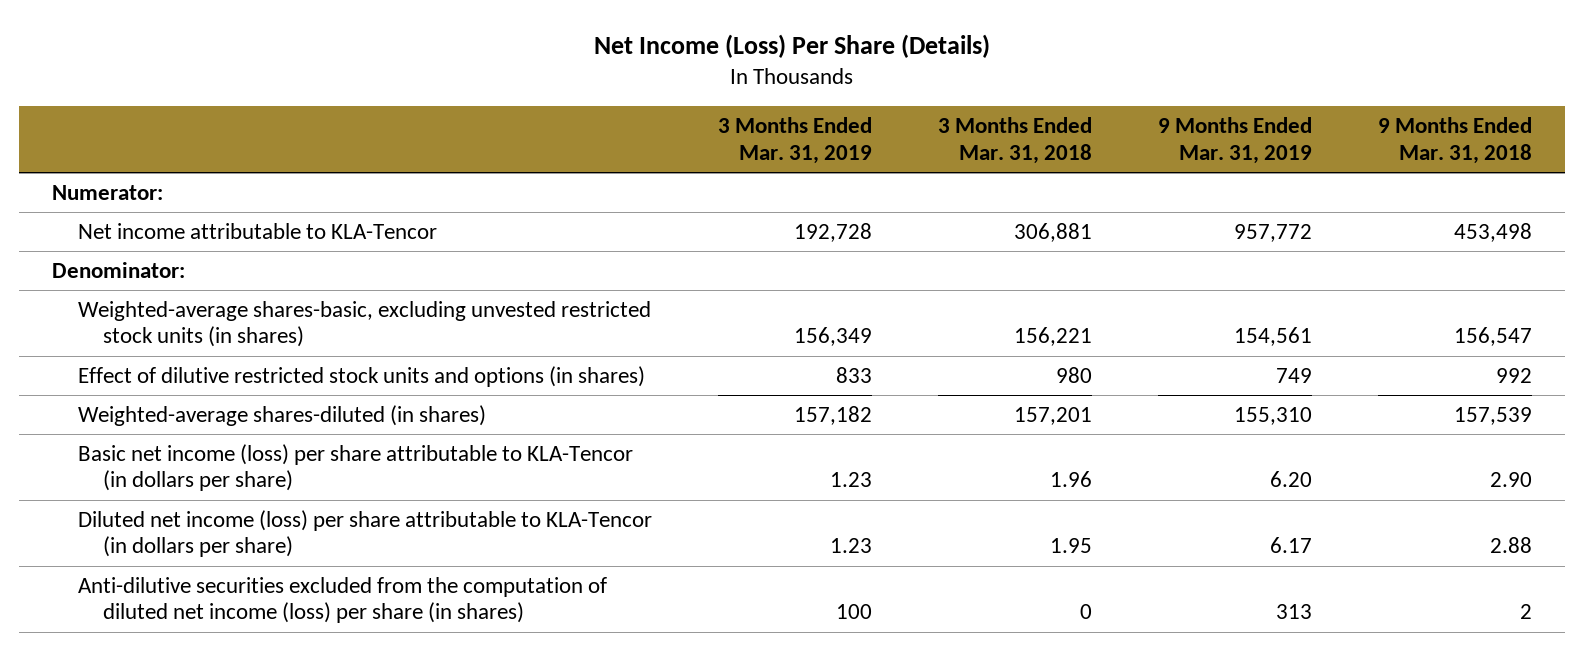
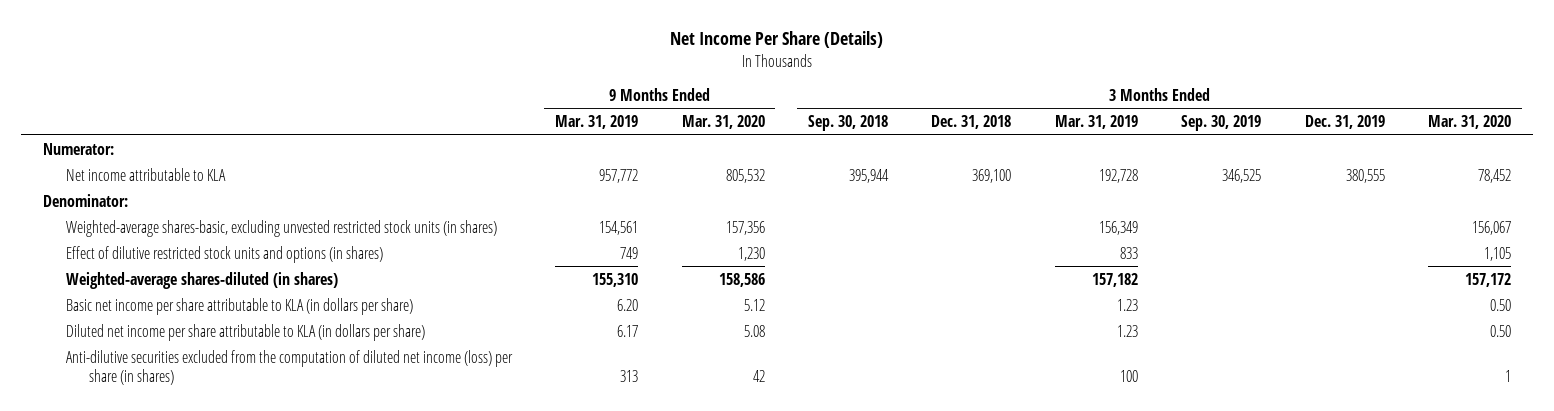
- Net Income (Loss) Per Share (Details)
+ Net Income Per Share (Details)
- | 3 Months Ended Mar. 31, 2019 | 3 Months Ended Mar. 31, 2018 | 9 Months Ended Mar. 31, 2019 | 9 Months Ended Mar. 31, 2018
+ | 9 Months Ended Mar. 31, 2019 | 9 Months Ended Mar. 31, 2020 | 3 Months Ended Sep. 30, 2018 | 3 Months Ended Dec. 31, 2018 | 3 Months Ended Mar. 31, 2019 | 3 Months Ended Sep. 30, 2019 | 3 Months Ended Dec. 31, 2019 | 3 Months Ended Mar. 31, 2020
- Net income attributable to KLA-Tencor | 192,728 | 306,881 | 957,772 | 453,498
+ Net income attributable to KLA | 957,772 | 805,532 | 395,944 | 369,100 | 192,728 | 346,525 | 380,555 | 78,452
- Basic net income (loss) per share attributable to KLA-Tencor (in dollars per share) | 1.23 | 1.96 | 6.20 | 2.90
- Diluted net income (loss) per share attributable to KLA-Tencor (in dollars per share) | 1.23 | 1.95 | 6.17 | 2.88
+ Basic net income per share attributable to KLA (in dollars per share) | 6.20 | 5.12 | | | 1.23 | | | 0.50
+ Diluted net income per share attributable to KLA (in dollars per share) | 6.17 | 5.08 | | | 1.23 | | | 0.50

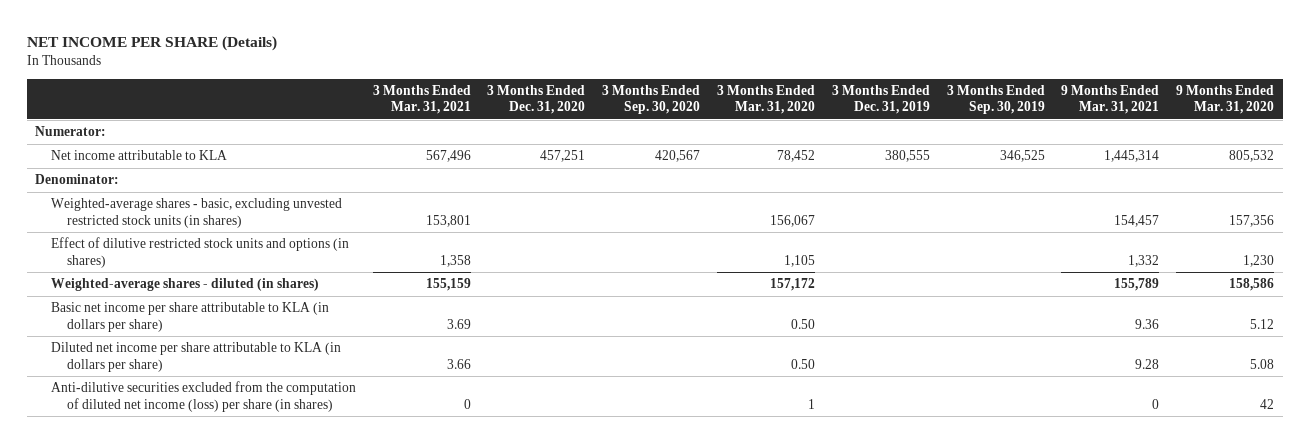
- Net Income Per Share (Details)
+ NET INCOME PER SHARE (Details)
- | 9 Months Ended Mar. 31, 2019 | 9 Months Ended Mar. 31, 2020 | 3 Months Ended Sep. 30, 2018 | 3 Months Ended Dec. 31, 2018 | 3 Months Ended Mar. 31, 2019 | 3 Months Ended Sep. 30, 2019 | 3 Months Ended Dec. 31, 2019 | 3 Months Ended Mar. 31, 2020
+ | 3 Months Ended Mar. 31, 2021 | 3 Months Ended Dec. 31, 2020 | 3 Months Ended Sep. 30, 2020 | 3 Months Ended Mar. 31, 2020 | 3 Months Ended Dec. 31, 2019 | 3 Months Ended Sep. 30, 2019 | 9 Months Ended Mar. 31, 2021 | 9 Months Ended Mar. 31, 2020
- Weighted-average shares-basic, excluding unvested restricted stock units (in shares) | 154,561 | 157,356 | | | 156,349 | | | 156,067
+ Weighted-average shares - basic, excluding unvested restricted stock units (in shares) | 153,801 | | | 156,067 | | | 154,457 | 157,356
- Weighted-average shares-diluted (in shares) | 155,310 | 158,586 | | | 157,182 | | | 157,172
+ Weighted-average shares - diluted (in shares) | 155,159 | | | 157,172 | | | 155,789 | 158,586

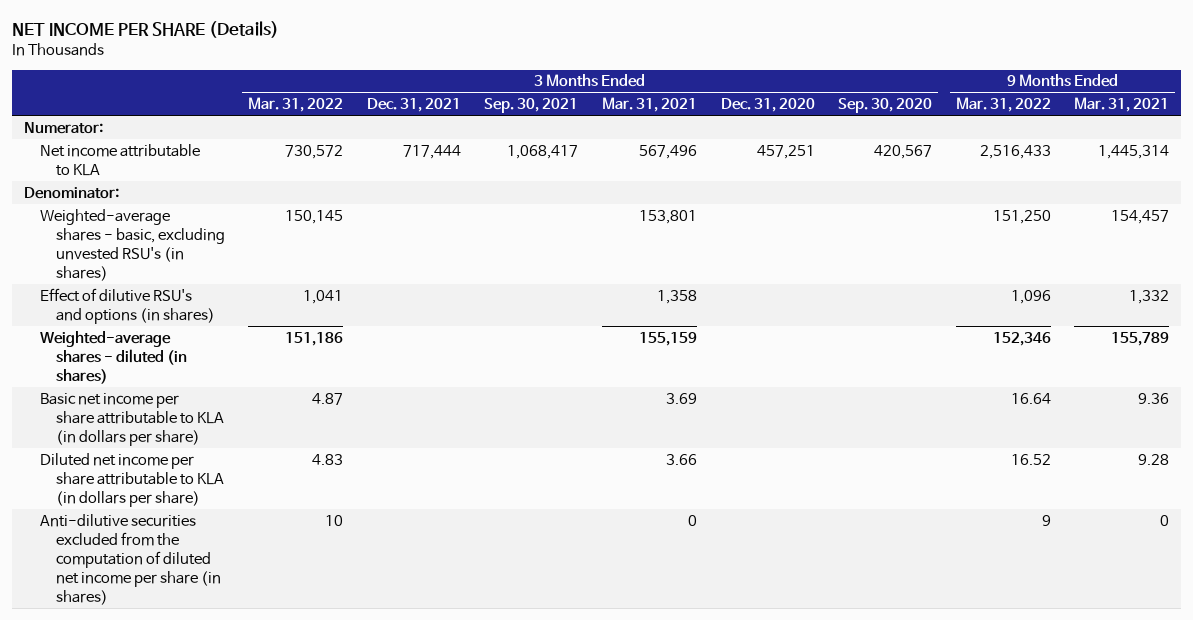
- | 3 Months Ended Mar. 31, 2021 | 3 Months Ended Dec. 31, 2020 | 3 Months Ended Sep. 30, 2020 | 3 Months Ended Mar. 31, 2020 | 3 Months Ended Dec. 31, 2019 | 3 Months Ended Sep. 30, 2019 | 9 Months Ended Mar. 31, 2021 | 9 Months Ended Mar. 31, 2020
+ | 3 Months Ended Mar. 31, 2022 | 3 Months Ended Dec. 31, 2021 | 3 Months Ended Sep. 30, 2021 | 3 Months Ended Mar. 31, 2021 | 3 Months Ended Dec. 31, 2020 | 3 Months Ended Sep. 30, 2020 | 9 Months Ended Mar. 31, 2022 | 9 Months Ended Mar. 31, 2021
- Weighted-average shares - basic, excluding unvested restricted stock units (in shares) | 153,801 | | | 156,067 | | | 154,457 | 157,356
- Effect of dilutive restricted stock units and options (in shares) | 1,358 | | | 1,105 | | | 1,332 | 1,230
+ Weighted-average shares - basic, excluding unvested RSU's (in shares) | 150,145 | | | 153,801 | | | 151,250 | 154,457
+ Effect of dilutive RSU's and options (in shares) | 1,041 | | | 1,358 | | | 1,096 | 1,332
- Anti-dilutive securities excluded from the computation of diluted net income (loss) per share (in shares) | 0 | | | 1 | | | 0 | 42
+ Anti-dilutive securities excluded from the computation of diluted net income per share (in shares) | 10 | | | 0 | | | 9 | 0

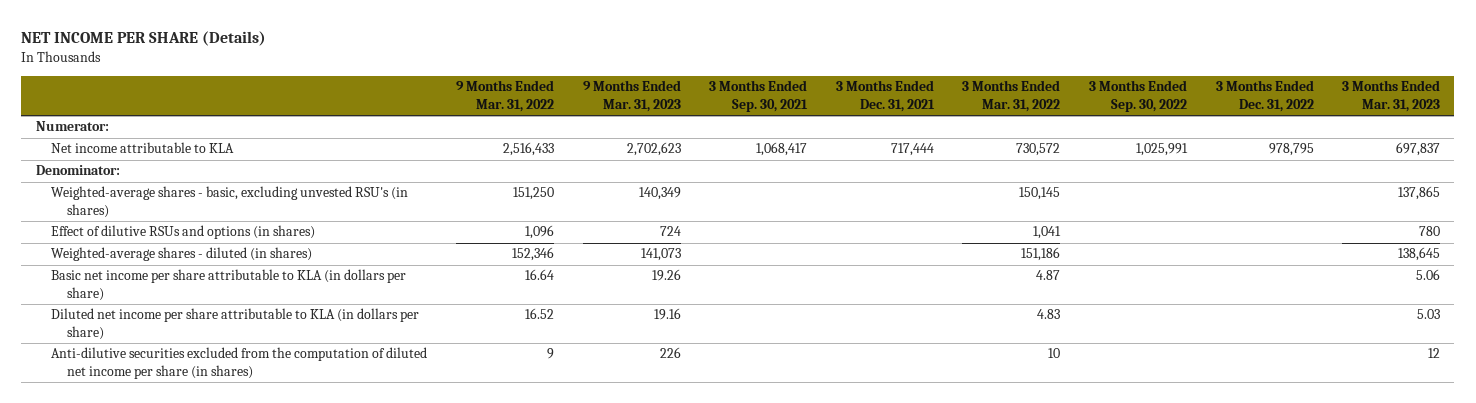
- | 3 Months Ended Mar. 31, 2022 | 3 Months Ended Dec. 31, 2021 | 3 Months Ended Sep. 30, 2021 | 3 Months Ended Mar. 31, 2021 | 3 Months Ended Dec. 31, 2020 | 3 Months Ended Sep. 30, 2020 | 9 Months Ended Mar. 31, 2022 | 9 Months Ended Mar. 31, 2021
+ | 9 Months Ended Mar. 31, 2022 | 9 Months Ended Mar. 31, 2023 | 3 Months Ended Sep. 30, 2021 | 3 Months Ended Dec. 31, 2021 | 3 Months Ended Mar. 31, 2022 | 3 Months Ended Sep. 30, 2022 | 3 Months Ended Dec. 31, 2022 | 3 Months Ended Mar. 31, 2023
- Effect of dilutive RSU's and options (in shares) | 1,041 | | | 1,358 | | | 1,096 | 1,332
+ Effect of dilutive RSUs and options (in shares) | 1,096 | 724 | | | 1,041 | | | 780

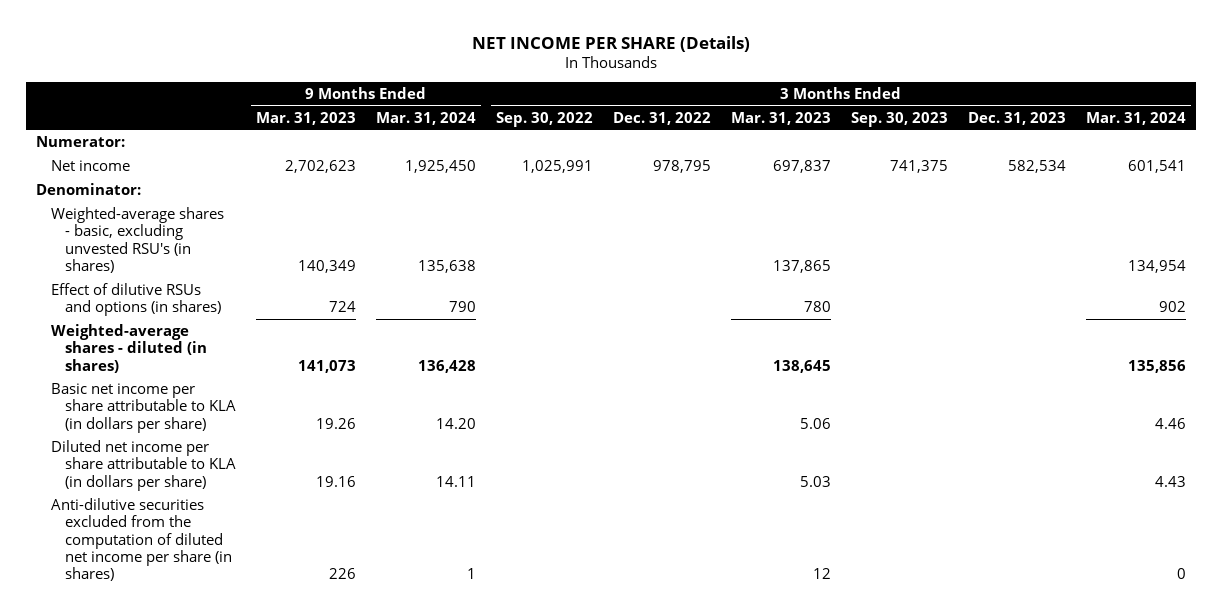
- | 9 Months Ended Mar. 31, 2022 | 9 Months Ended Mar. 31, 2023 | 3 Months Ended Sep. 30, 2021 | 3 Months Ended Dec. 31, 2021 | 3 Months Ended Mar. 31, 2022 | 3 Months Ended Sep. 30, 2022 | 3 Months Ended Dec. 31, 2022 | 3 Months Ended Mar. 31, 2023
+ | 9 Months Ended Mar. 31, 2023 | 9 Months Ended Mar. 31, 2024 | 3 Months Ended Sep. 30, 2022 | 3 Months Ended Dec. 31, 2022 | 3 Months Ended Mar. 31, 2023 | 3 Months Ended Sep. 30, 2023 | 3 Months Ended Dec. 31, 2023 | 3 Months Ended Mar. 31, 2024
- Net income attributable to KLA | 2,516,433 | 2,702,623 | 1,068,417 | 717,444 | 730,572 | 1,025,991 | 978,795 | 697,837
+ Net income | 2,702,623 | 1,925,450 | 1,025,991 | 978,795 | 697,837 | 741,375 | 582,534 | 601,541

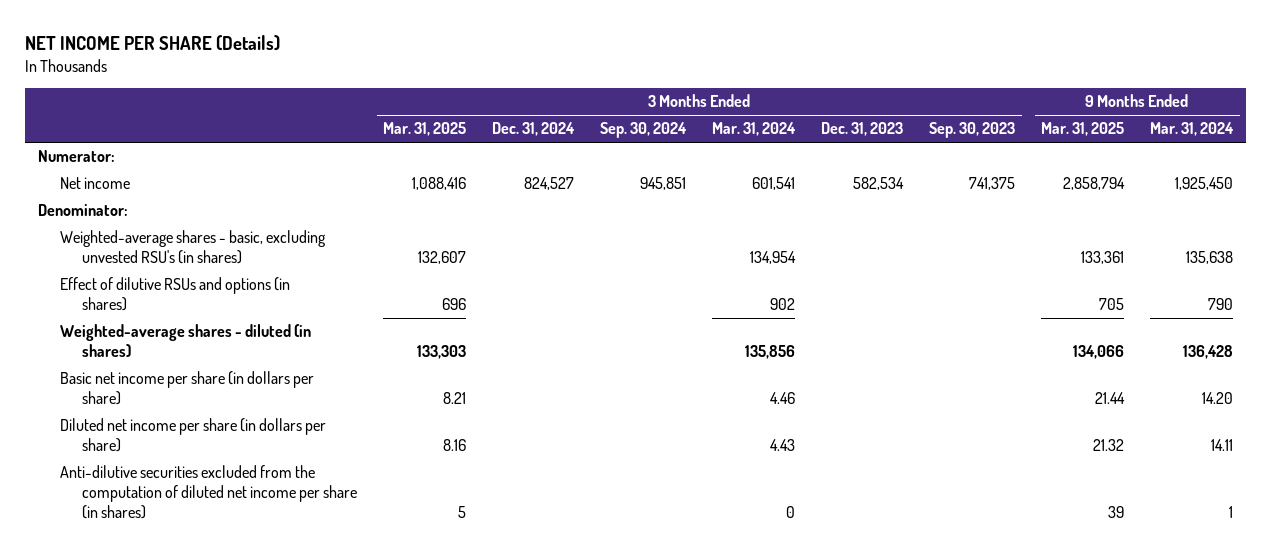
- | 9 Months Ended Mar. 31, 2023 | 9 Months Ended Mar. 31, 2024 | 3 Months Ended Sep. 30, 2022 | 3 Months Ended Dec. 31, 2022 | 3 Months Ended Mar. 31, 2023 | 3 Months Ended Sep. 30, 2023 | 3 Months Ended Dec. 31, 2023 | 3 Months Ended Mar. 31, 2024
+ | 3 Months Ended Mar. 31, 2025 | 3 Months Ended Dec. 31, 2024 | 3 Months Ended Sep. 30, 2024 | 3 Months Ended Mar. 31, 2024 | 3 Months Ended Dec. 31, 2023 | 3 Months Ended Sep. 30, 2023 | 9 Months Ended Mar. 31, 2025 | 9 Months Ended Mar. 31, 2024
- Basic net income per share attributable to KLA (in dollars per share) | 19.26 | 14.20 | | | 5.06 | | | 4.46
- Diluted net income per share attributable to KLA (in dollars per share) | 19.16 | 14.11 | | | 5.03 | | | 4.43
+ Basic net income per share (in dollars per share) | 8.21 | | | 4.46 | | | 21.44 | 14.20
+ Diluted net income per share (in dollars per share) | 8.16 | | | 4.43 | | | 21.32 | 14.11

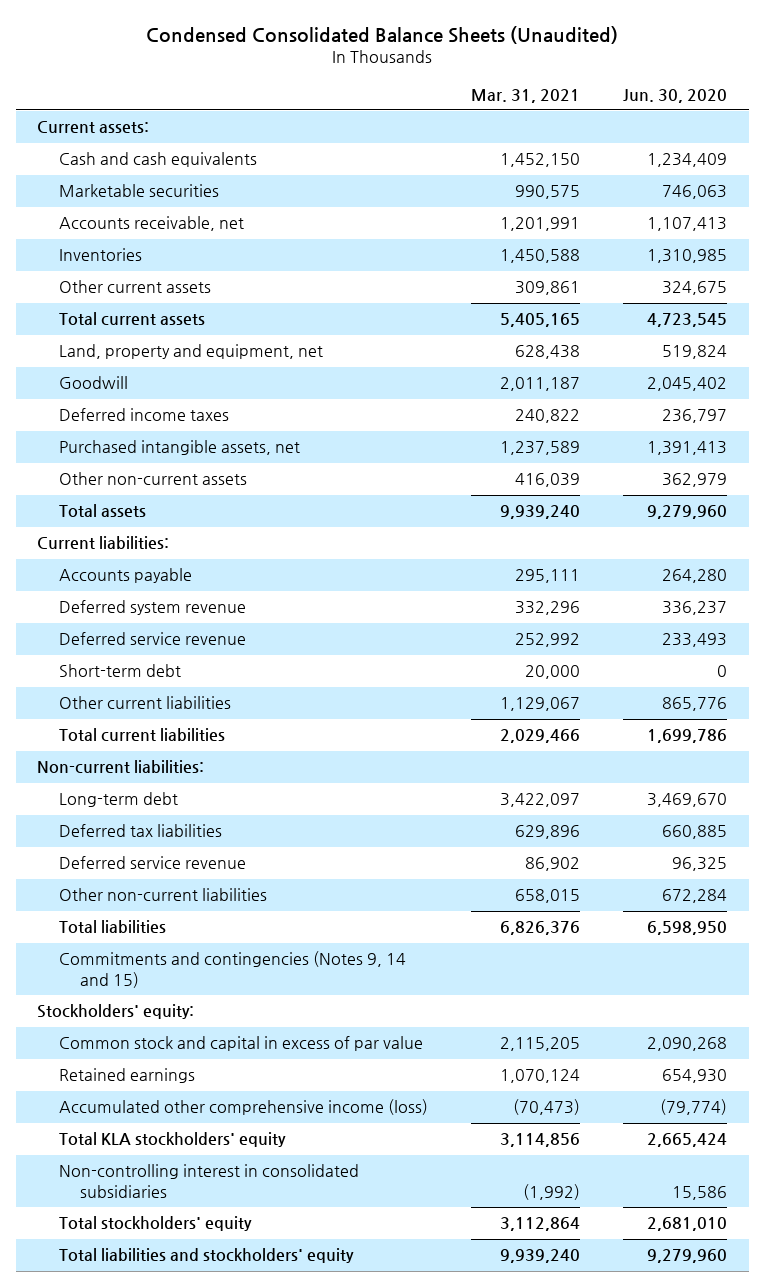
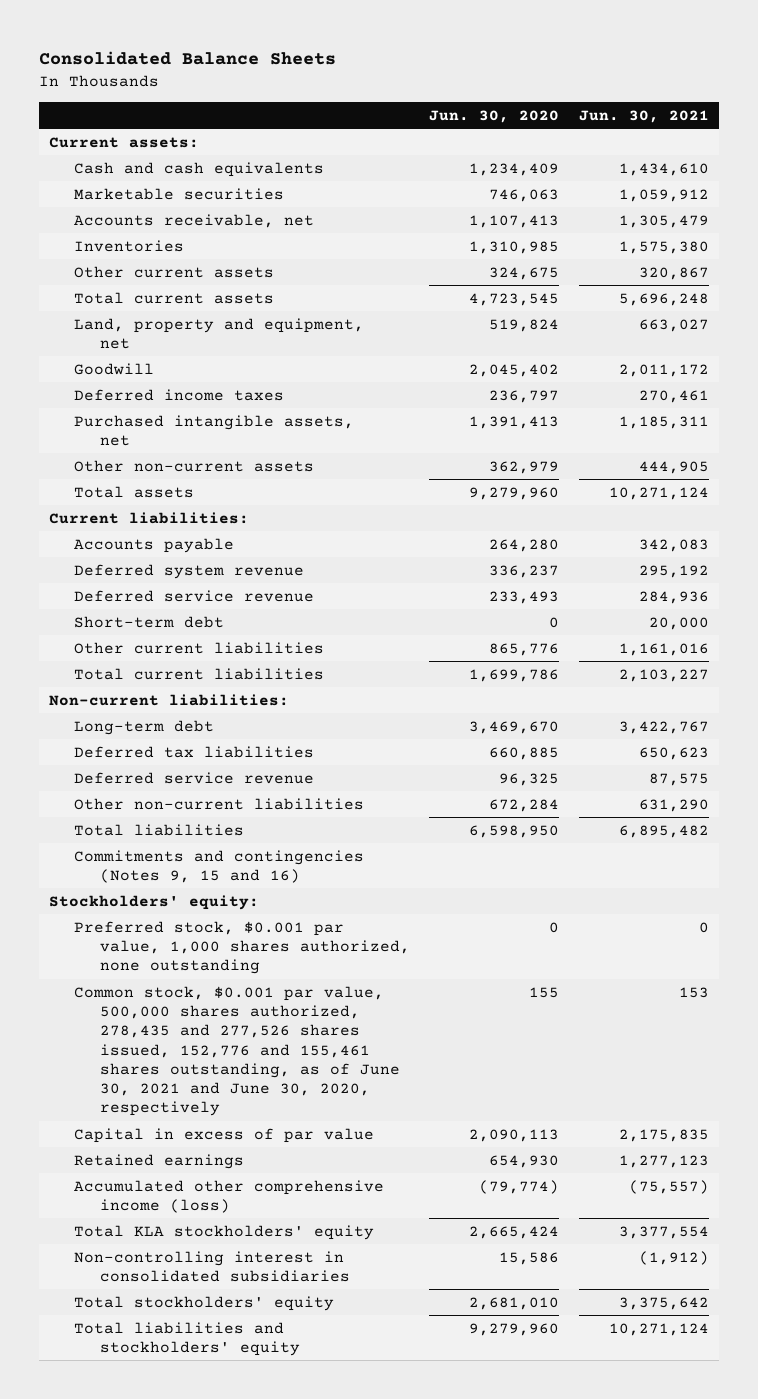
- Condensed Consolidated Balance Sheets (Unaudited)
+ Consolidated Balance Sheets
- | Mar. 31, 2021 | Jun. 30, 2020
+ | Jun. 30, 2020 | Jun. 30, 2021
- Commitments and contingencies (Notes 9, 14 and 15)
+ Commitments and contingencies (Notes 9, 15 and 16)
- Common stock and capital in excess of par value | 2,115,205 | 2,090,268
+ Preferred stock, $0.001 par value, 1,000 shares authorized, none outstanding | 0 | 0
+ Common stock, $0.001 par value, 500,000 shares authorized, 278,435 and 277,526 shares issued, 152,776 and 155,461 shares outstanding, as of June 30, 2021 and June 30, 2020, respectively | 155 | 153
+ Capital in excess of par value | 2,090,113 | 2,175,835

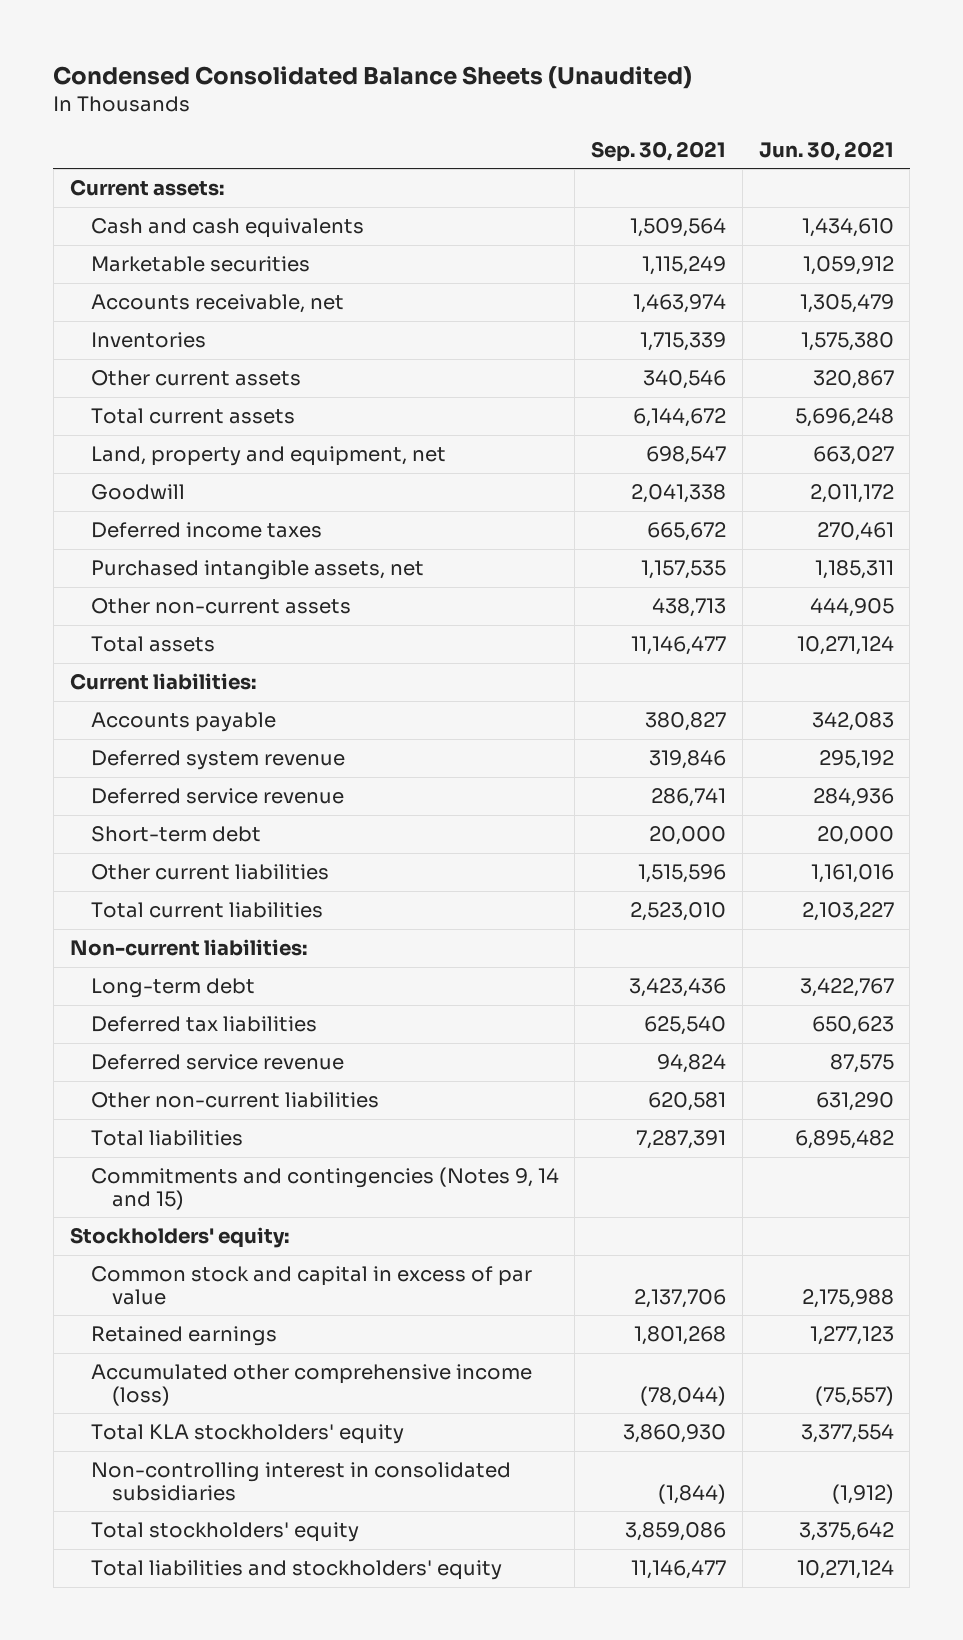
- Consolidated Balance Sheets
+ Condensed Consolidated Balance Sheets (Unaudited)
- | Jun. 30, 2020 | Jun. 30, 2021
+ | Sep. 30, 2021 | Jun. 30, 2021
- Commitments and contingencies (Notes 9, 15 and 16)
+ Commitments and contingencies (Notes 9, 14 and 15)
- Preferred stock, $0.001 par value, 1,000 shares authorized, none outstanding | 0 | 0
- Common stock, $0.001 par value, 500,000 shares authorized, 278,435 and 277,526 shares issued, 152,776 and 155,461 shares outstanding, as of June 30, 2021 and June 30, 2020, respectively | 155 | 153
- Capital in excess of par value | 2,090,113 | 2,175,835
+ Common stock and capital in excess of par value | 2,137,706 | 2,175,988

